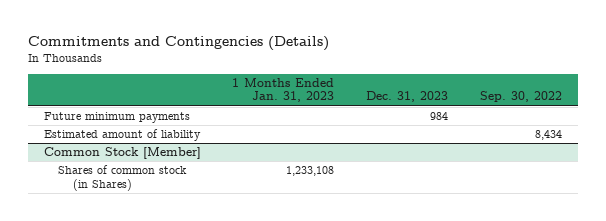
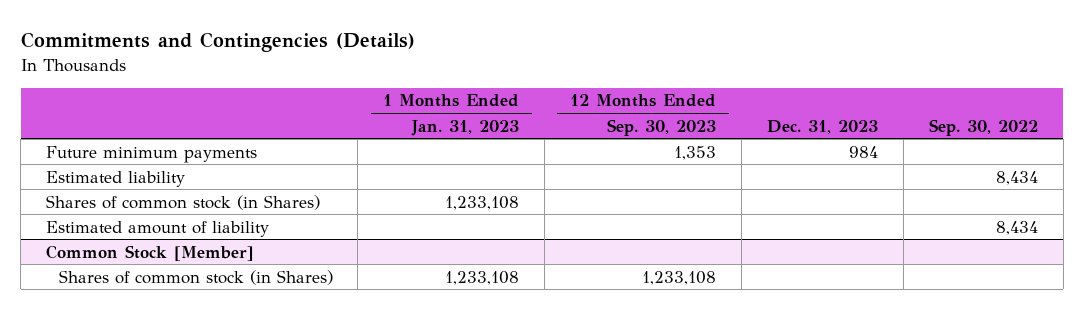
- | 1 Months Ended Jan. 31, 2023 | Dec. 31, 2023 | Sep. 30, 2022
+ | 1 Months Ended Jan. 31, 2023 | 12 Months Ended Sep. 30, 2023 | Dec. 31, 2023 | Sep. 30, 2022
+ Estimated liability | | | | 8,434
+ Shares of common stock (in Shares) | 1,233,108 | | |

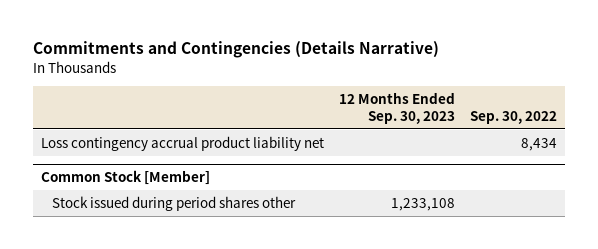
- Commitments and Contingencies (Details)
+ Commitments and Contingencies (Details Narrative)
- | 1 Months Ended Jan. 31, 2023 | 12 Months Ended Sep. 30, 2023 | Dec. 31, 2023 | Sep. 30, 2022
+ | 12 Months Ended Sep. 30, 2023 | Sep. 30, 2022
- Future minimum payments | | 1,353 | 984 |
- Estimated liability | | | | 8,434
- Shares of common stock (in Shares) | 1,233,108 | | |
- Estimated amount of liability | | | | 8,434
+ Loss contingency accrual product liability net | | 8,434
@ Common Stock [Member]
- Shares of common stock (in Shares) | 1,233,108 | 1,233,108 | |
+ Stock issued during period shares other | 1,233,108 |

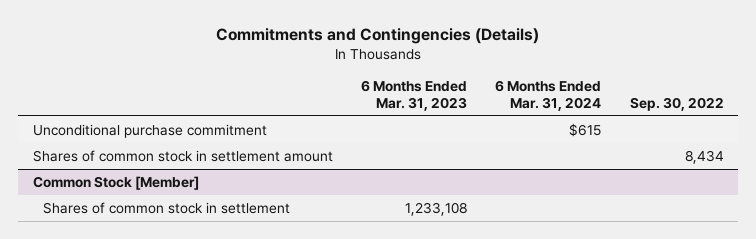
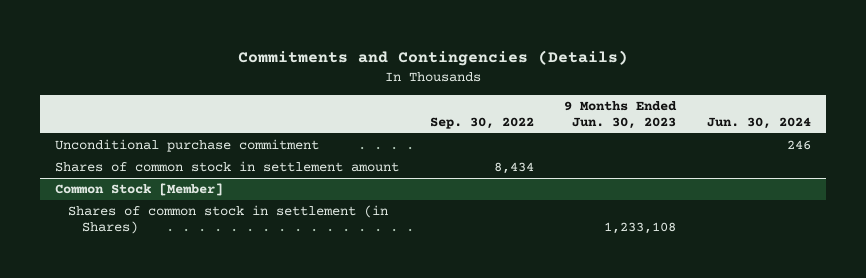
- | 6 Months Ended Mar. 31, 2023 | 6 Months Ended Mar. 31, 2024 | Sep. 30, 2022
+ | Sep. 30, 2022 | 9 Months Ended Jun. 30, 2023 | Jun. 30, 2024
@ Common Stock [Member]
- Shares of common stock in settlement | 1,233,108 | |
+ Shares of common stock in settlement (in Shares) | | 1,233,108 |

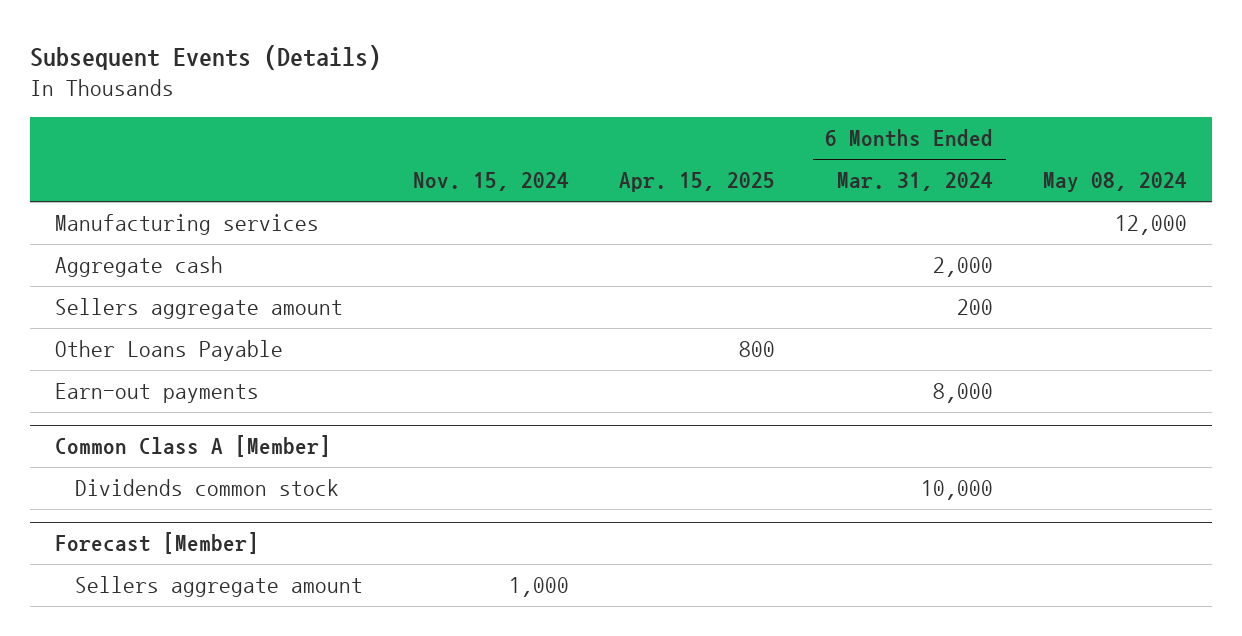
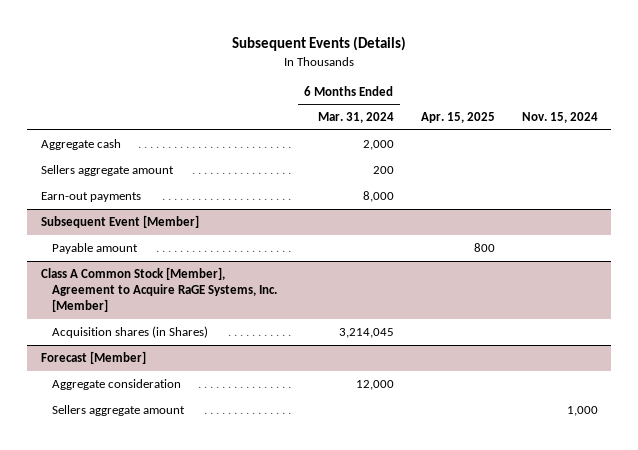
- | Nov. 15, 2024 | Apr. 15, 2025 | 6 Months Ended Mar. 31, 2024 | May 08, 2024
+ | 6 Months Ended Mar. 31, 2024 | Apr. 15, 2025 | Nov. 15, 2024
- Manufacturing services | | | | 12,000
- Other Loans Payable | | 800 | |
- Common Class A [Member]
- Dividends common stock | | | 10,000 |
+ Subsequent Event [Member]
+ Payable amount | | 800 |
+ Class A Common Stock [Member], Agreement to Acquire RaGE Systems, Inc. [Member]
+ Acquisition shares (in Shares) | 3,214,045 | |
@ Forecast [Member]
+ Aggregate consideration | 12,000 | |

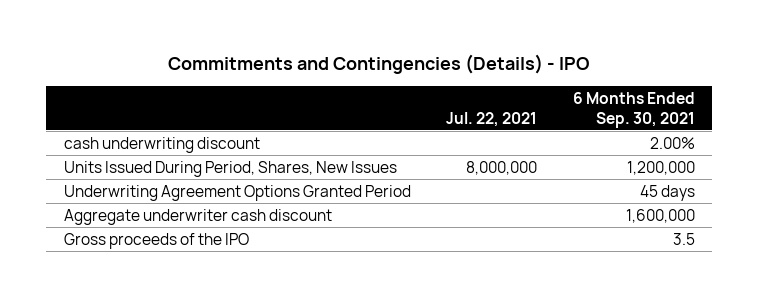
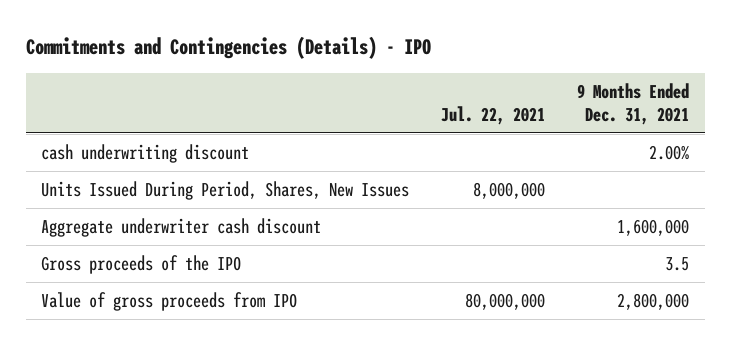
- | Jul. 22, 2021 | 6 Months Ended Sep. 30, 2021
+ | Jul. 22, 2021 | 9 Months Ended Dec. 31, 2021
- Underwriting Agreement Options Granted Period | | 45 days
+ Value of gross proceeds from IPO | 80,000,000 | 2,800,000

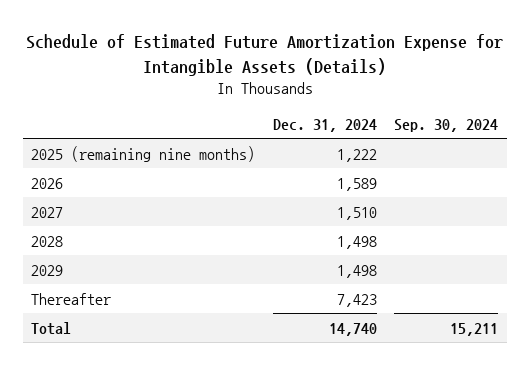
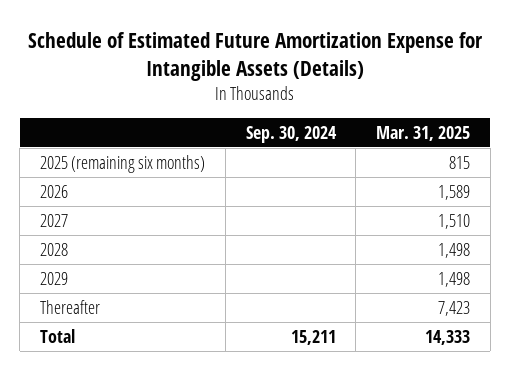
- | Dec. 31, 2024 | Sep. 30, 2024
+ | Sep. 30, 2024 | Mar. 31, 2025
- 2025 (remaining nine months) | 1,222 |
+ 2025 (remaining six months) | | 815

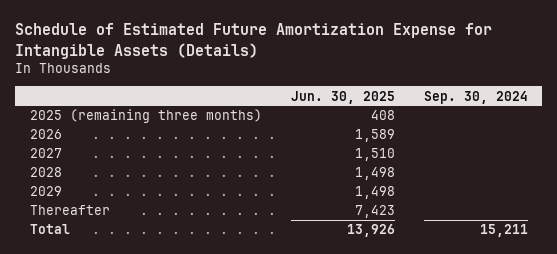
- | Sep. 30, 2024 | Mar. 31, 2025
+ | Jun. 30, 2025 | Sep. 30, 2024
- 2025 (remaining six months) | | 815
+ 2025 (remaining three months) | 408 |

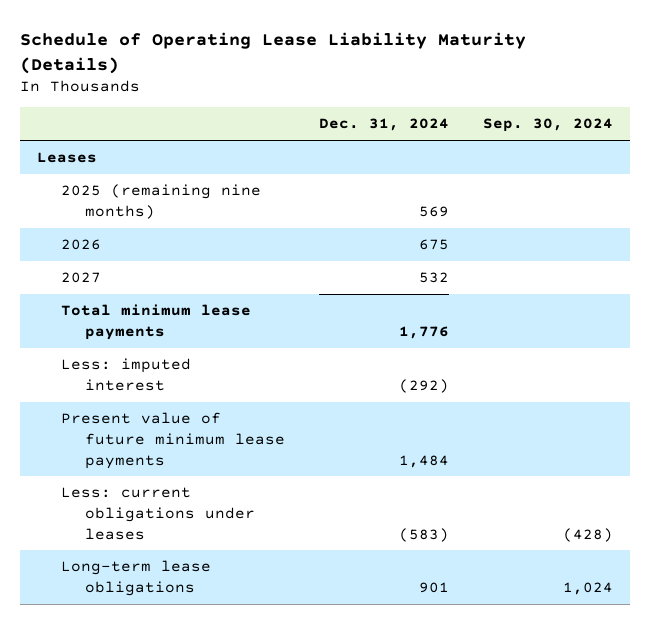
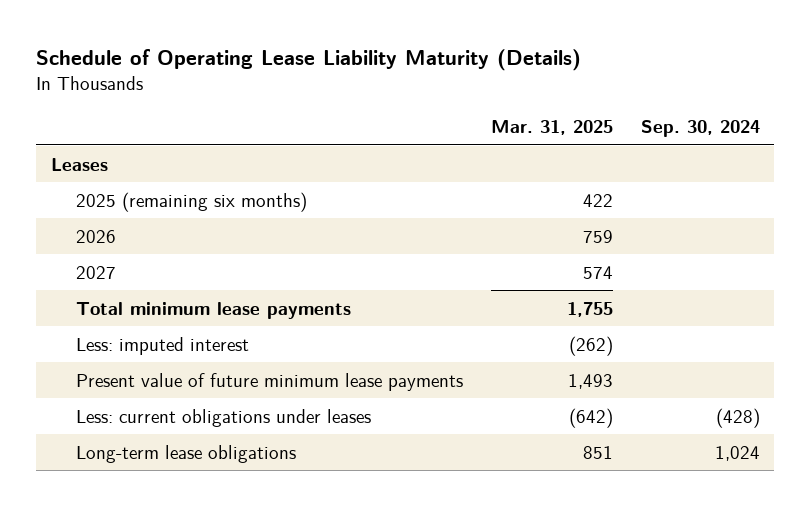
- | Dec. 31, 2024 | Sep. 30, 2024
+ | Mar. 31, 2025 | Sep. 30, 2024
- 2025 (remaining nine months) | 569 |
+ 2025 (remaining six months) | 422 |

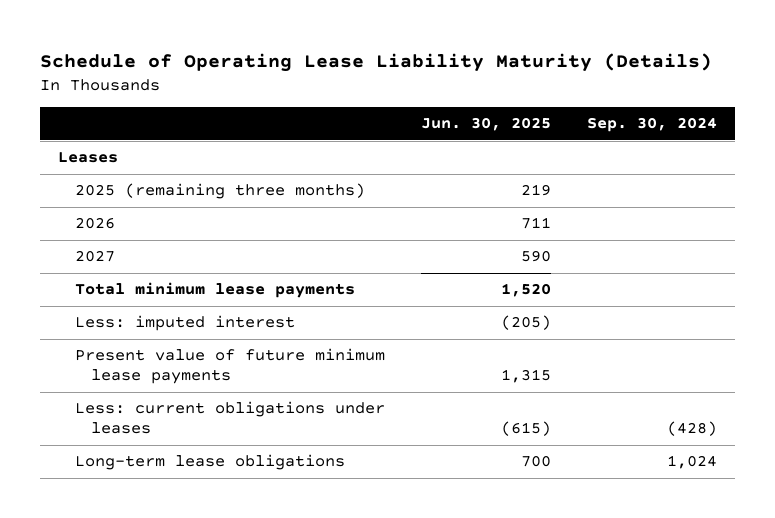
- | Mar. 31, 2025 | Sep. 30, 2024
+ | Jun. 30, 2025 | Sep. 30, 2024
- 2025 (remaining six months) | 422 |
+ 2025 (remaining three months) | 219 |

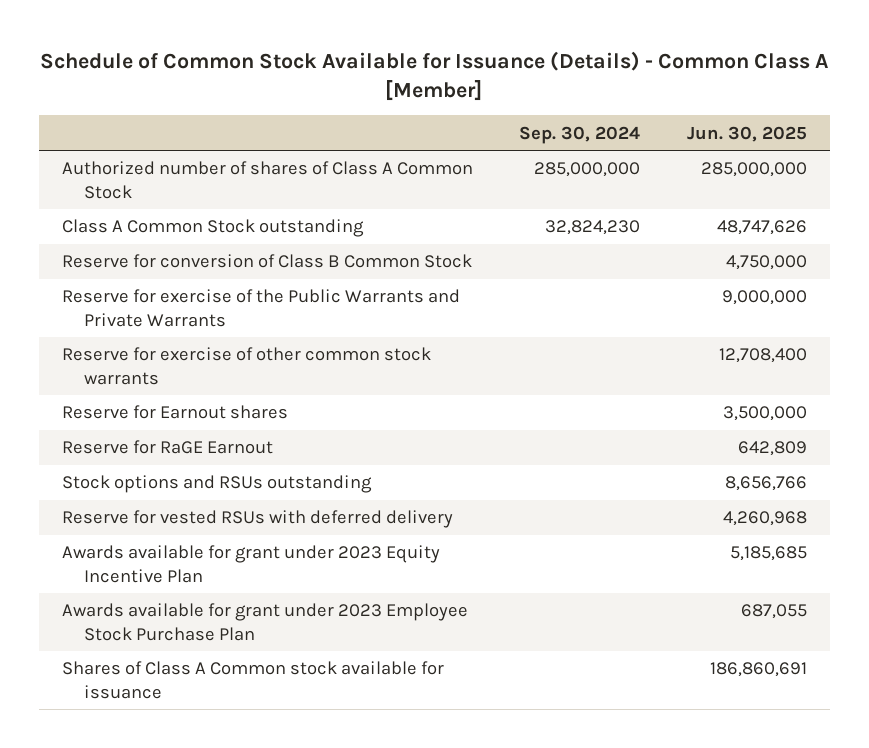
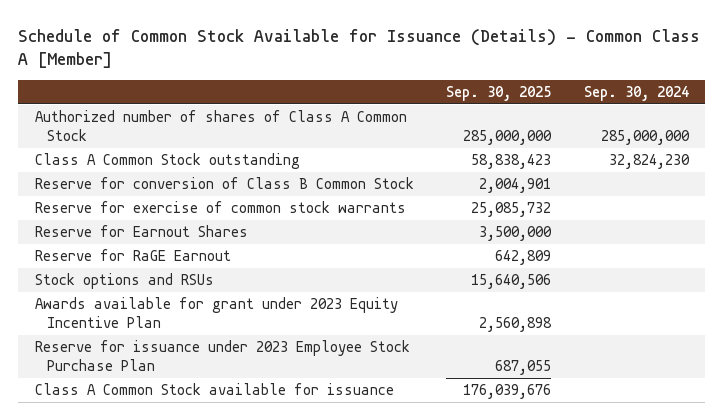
- | Sep. 30, 2024 | Jun. 30, 2025
+ | Sep. 30, 2025 | Sep. 30, 2024
- Reserve for exercise of the Public Warrants and Private Warrants | | 9,000,000
- Reserve for exercise of other common stock warrants | | 12,708,400
- Reserve for Earnout shares | | 3,500,000
+ Reserve for exercise of common stock warrants | 25,085,732 |
+ Reserve for Earnout Shares | 3,500,000 |
- Stock options and RSUs outstanding | | 8,656,766
- Reserve for vested RSUs with deferred delivery | | 4,260,968
+ Stock options and RSUs | 15,640,506 |
- Awards available for grant under 2023 Employee Stock Purchase Plan | | 687,055
- Shares of Class A Common stock available for issuance | | 186,860,691
+ Reserve for issuance under 2023 Employee Stock Purchase Plan | 687,055 |
+ Class A Common Stock available for issuance | 176,039,676 |

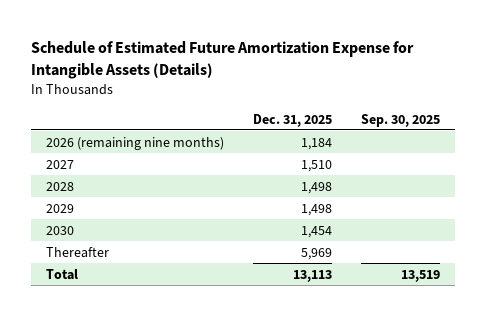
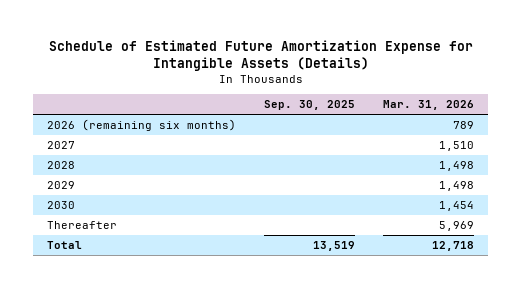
- | Dec. 31, 2025 | Sep. 30, 2025
+ | Sep. 30, 2025 | Mar. 31, 2026
- 2026 (remaining nine months) | 1,184 |
+ 2026 (remaining six months) | | 789

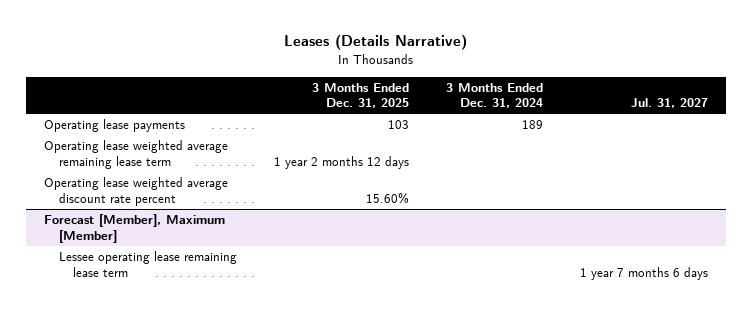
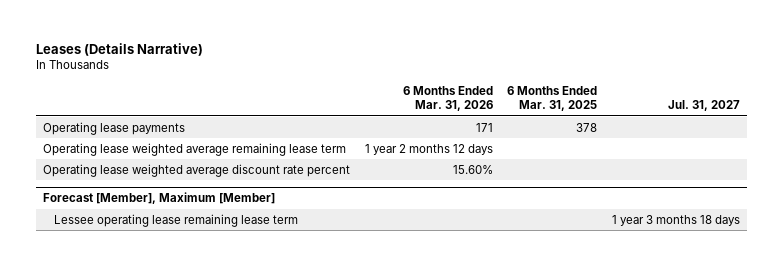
- | 3 Months Ended Dec. 31, 2025 | 3 Months Ended Dec. 31, 2024 | Jul. 31, 2027
+ | 6 Months Ended Mar. 31, 2026 | 6 Months Ended Mar. 31, 2025 | Jul. 31, 2027
@ Forecast [Member], Maximum [Member]
- Lessee operating lease remaining lease term | | | 1 year 7 months 6 days
+ Lessee operating lease remaining lease term | | | 1 year 3 months 18 days

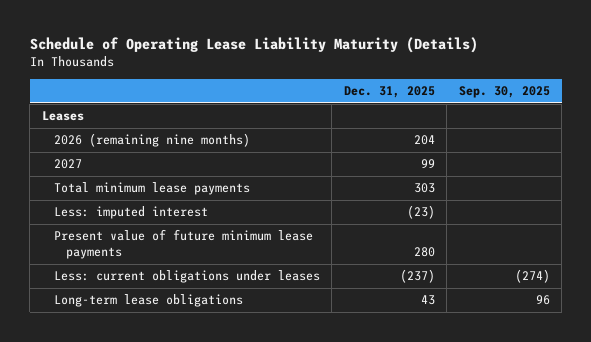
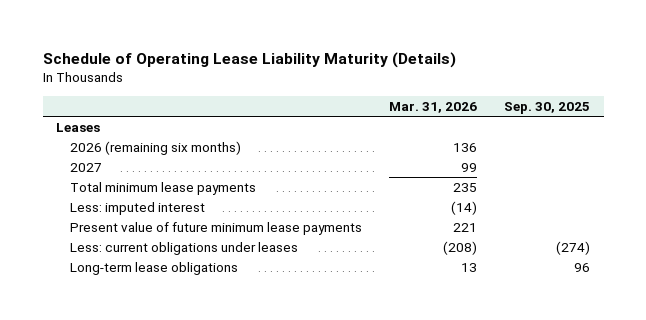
- | Dec. 31, 2025 | Sep. 30, 2025
+ | Mar. 31, 2026 | Sep. 30, 2025
- 2026 (remaining nine months) | 204 |
+ 2026 (remaining six months) | 136 |

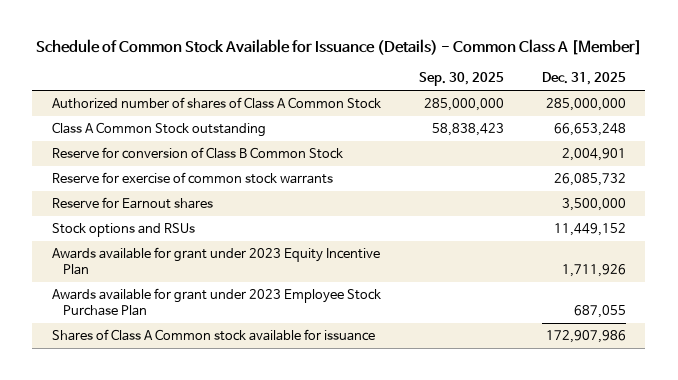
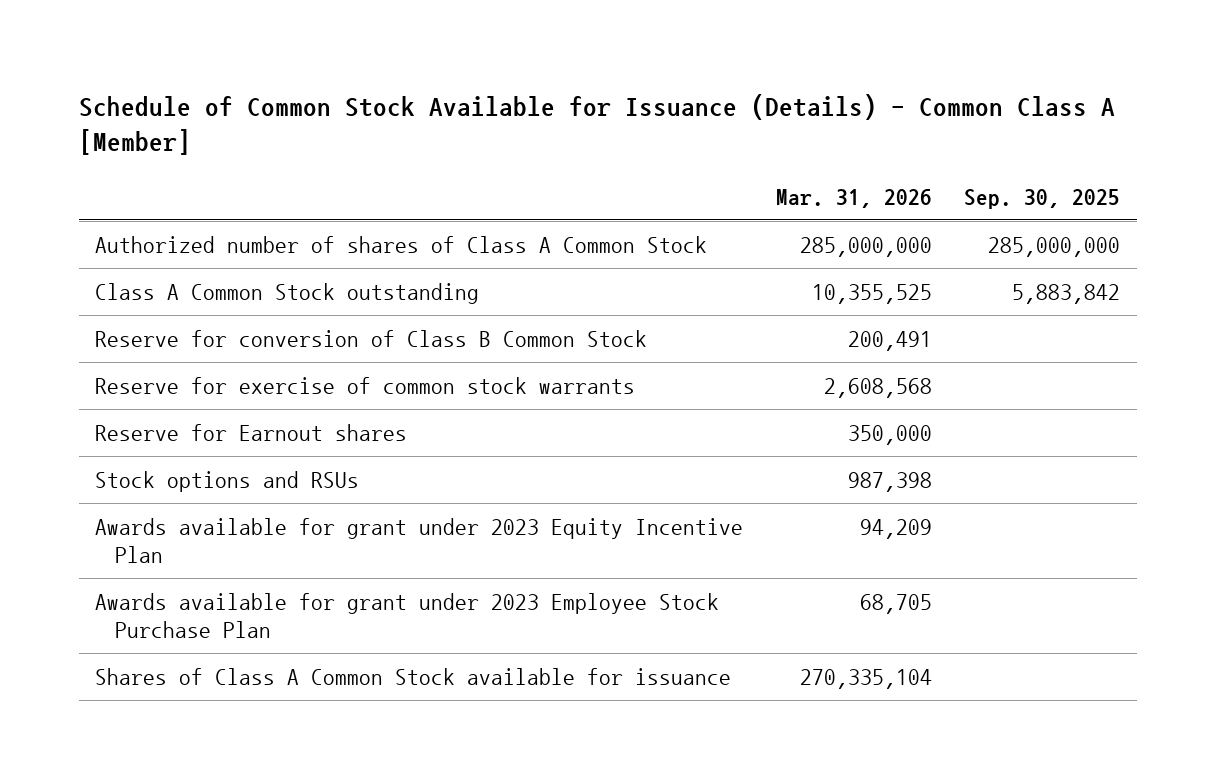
- | Sep. 30, 2025 | Dec. 31, 2025
+ | Mar. 31, 2026 | Sep. 30, 2025
- Class A Common Stock outstanding | 58,838,423 | 66,653,248
+ Class A Common Stock outstanding | 10,355,525 | 5,883,842
- Shares of Class A Common stock available for issuance | | 172,907,986
+ Shares of Class A Common Stock available for issuance | 270,335,104 |

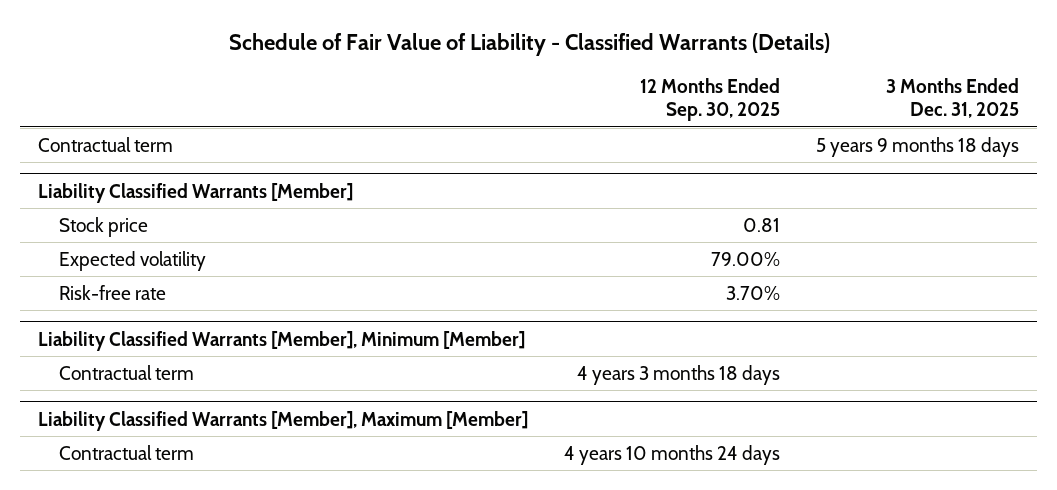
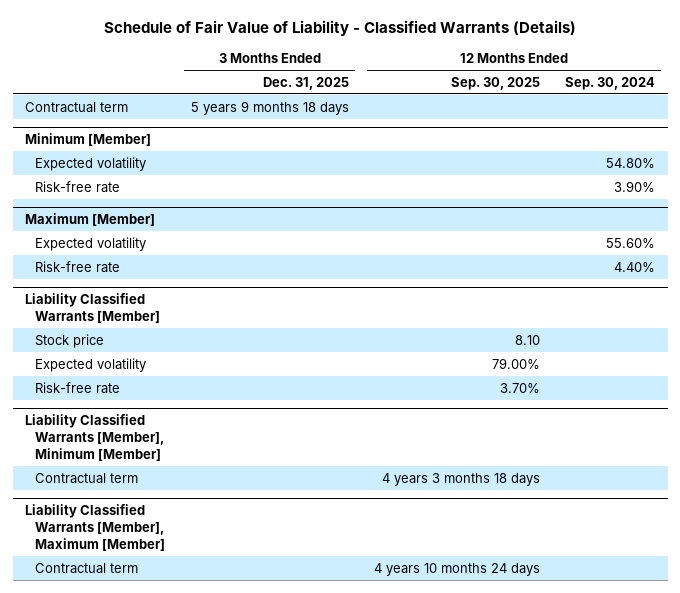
- | 12 Months Ended Sep. 30, 2025 | 3 Months Ended Dec. 31, 2025
+ | 3 Months Ended Dec. 31, 2025 | 12 Months Ended Sep. 30, 2025 | 12 Months Ended Sep. 30, 2024
+ Minimum [Member]
+ Expected volatility | | | 54.80%
+ Risk-free rate | | | 3.90%
+ Maximum [Member]
+ Expected volatility | | | 55.60%
+ Risk-free rate | | | 4.40%
@ Liability Classified Warrants [Member]
- Stock price | 0.81 |
+ Stock price | | 8.10 |

